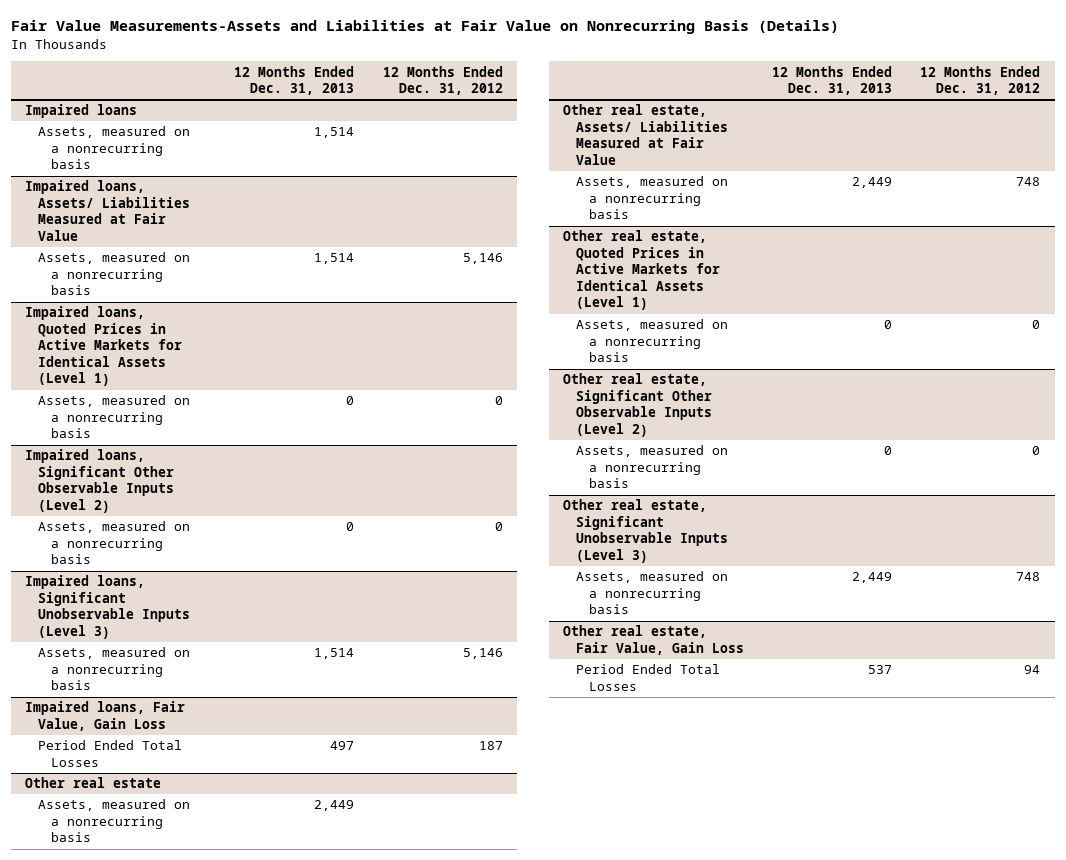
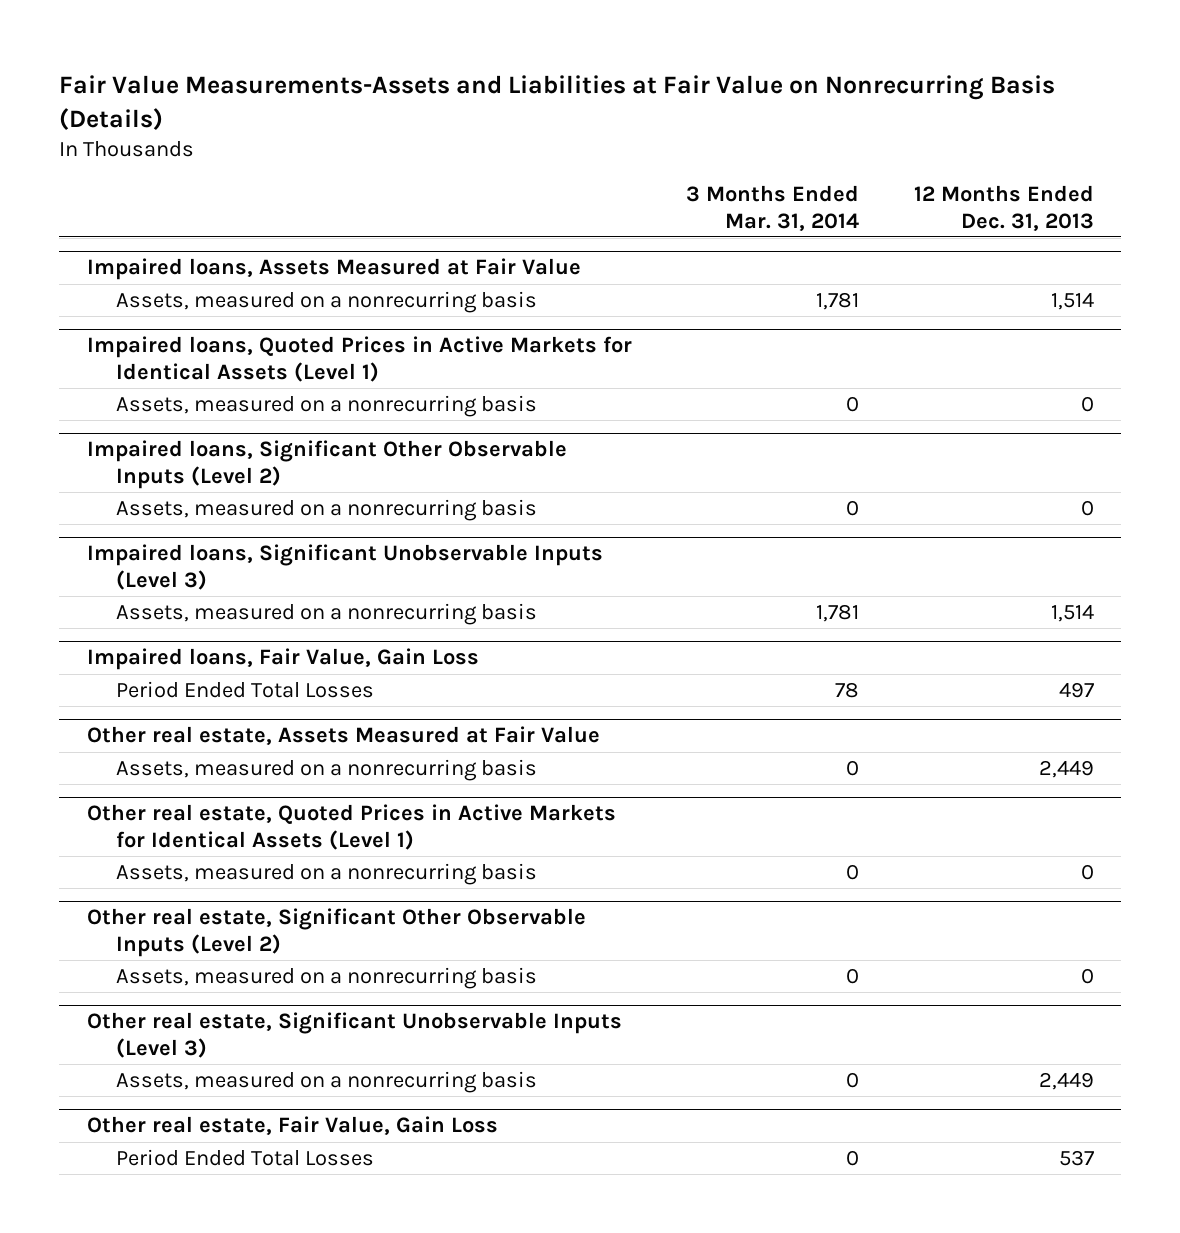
- | 12 Months Ended Dec. 31, 2013 | 12 Months Ended Dec. 31, 2012
+ | 3 Months Ended Mar. 31, 2014 | 12 Months Ended Dec. 31, 2013
- Impaired loans
- Assets, measured on a nonrecurring basis | 1,514 |
- Impaired loans, Assets/ Liabilities Measured at Fair Value
+ Impaired loans, Assets Measured at Fair Value
- Other real estate
- Assets, measured on a nonrecurring basis | 2,449 |
- Other real estate, Assets/ Liabilities Measured at Fair Value
+ Other real estate, Assets Measured at Fair Value

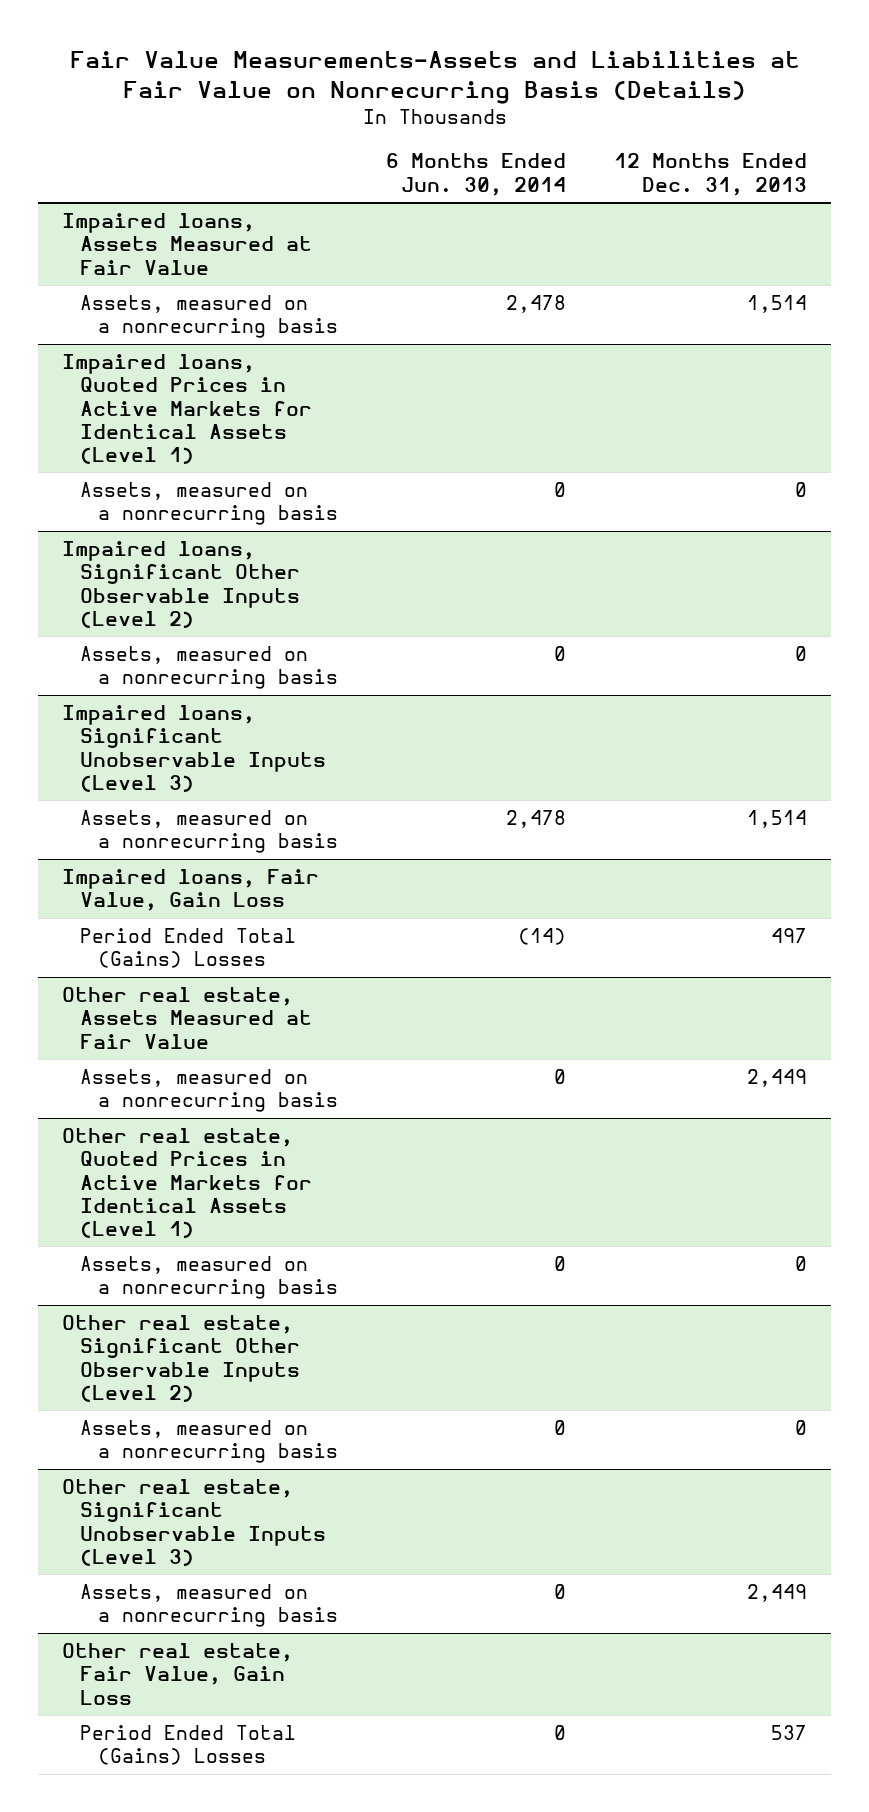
- | 3 Months Ended Mar. 31, 2014 | 12 Months Ended Dec. 31, 2013
+ | 6 Months Ended Jun. 30, 2014 | 12 Months Ended Dec. 31, 2013
@ Impaired loans, Fair Value, Gain Loss
- Period Ended Total Losses | 78 | 497
+ Period Ended Total (Gains) Losses | (14) | 497
@ Other real estate, Fair Value, Gain Loss
- Period Ended Total Losses | 0 | 537
+ Period Ended Total (Gains) Losses | 0 | 537

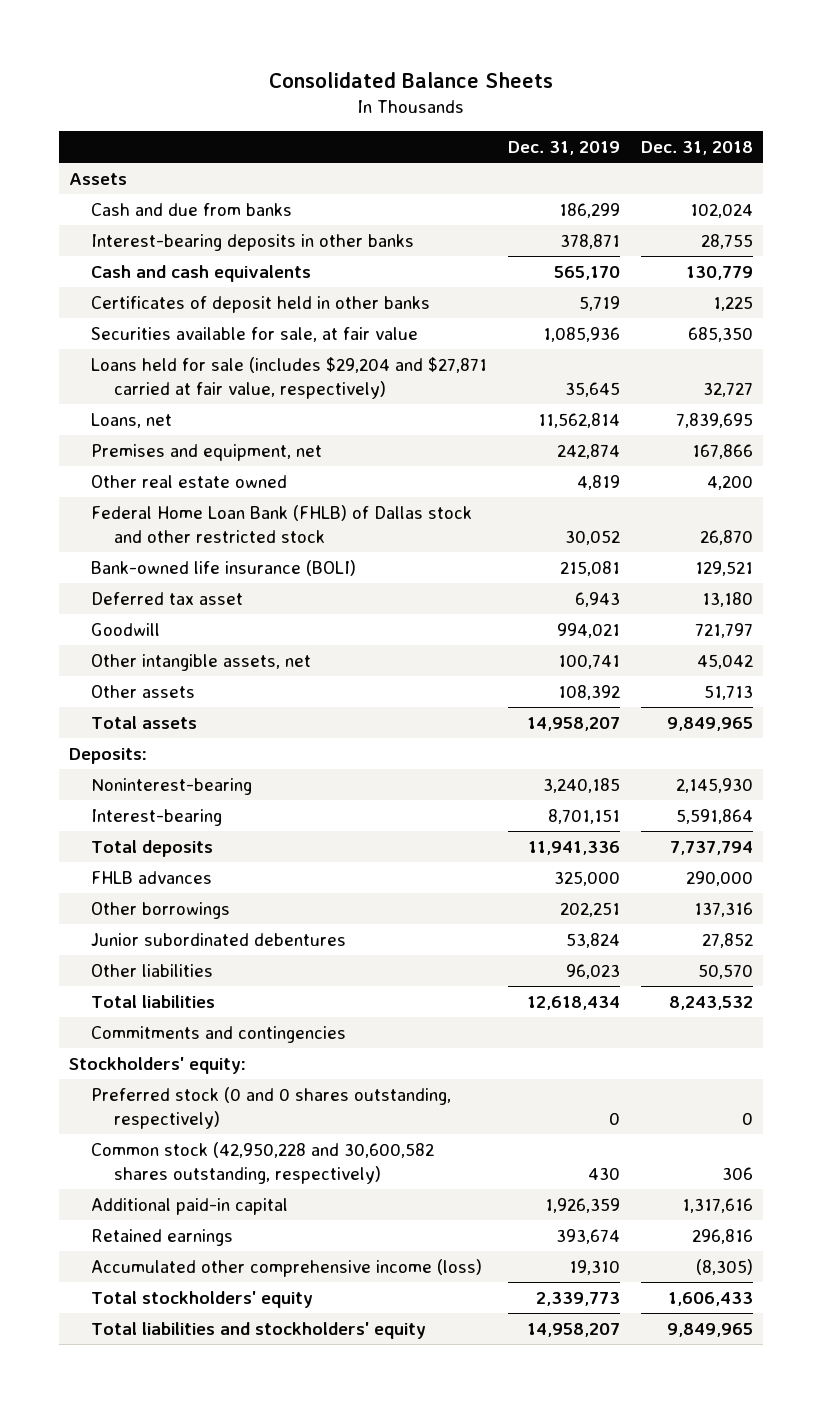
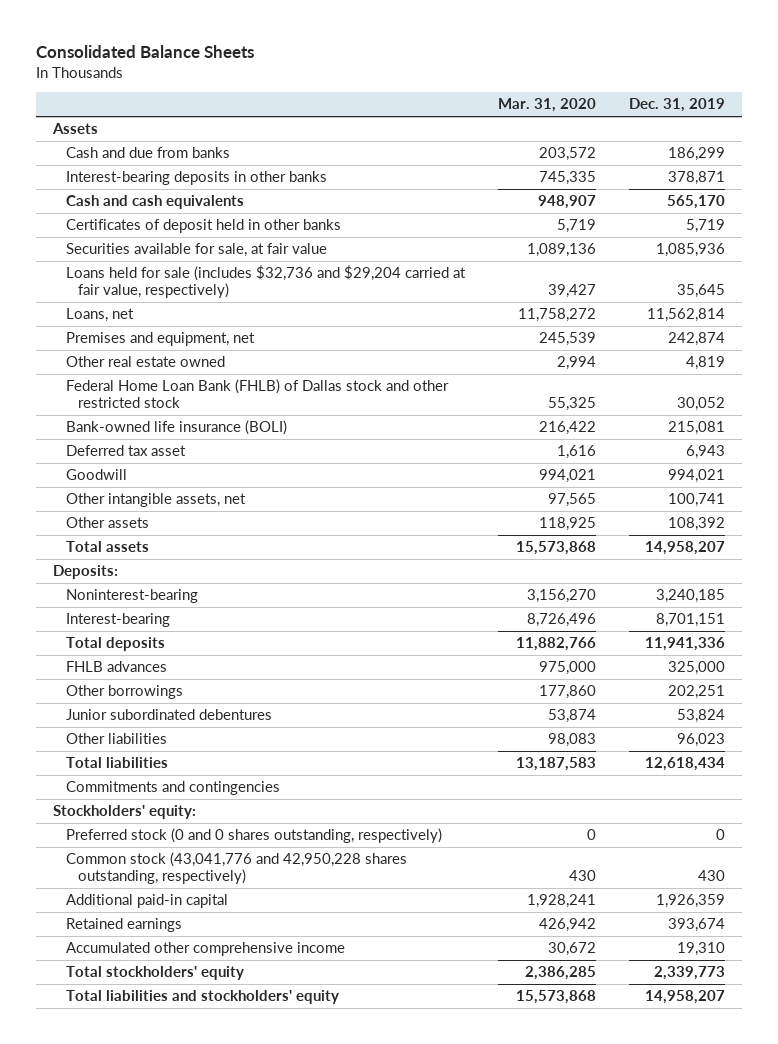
- | Dec. 31, 2019 | Dec. 31, 2018
+ | Mar. 31, 2020 | Dec. 31, 2019
- Loans held for sale (includes $29,204 and $27,871 carried at fair value, respectively) | 35,645 | 32,727
+ Loans held for sale (includes $32,736 and $29,204 carried at fair value, respectively) | 39,427 | 35,645
- Common stock (42,950,228 and 30,600,582 shares outstanding, respectively) | 430 | 306
+ Common stock (43,041,776 and 42,950,228 shares outstanding, respectively) | 430 | 430
- Accumulated other comprehensive income (loss) | 19,310 | (8,305)
+ Accumulated other comprehensive income | 30,672 | 19,310

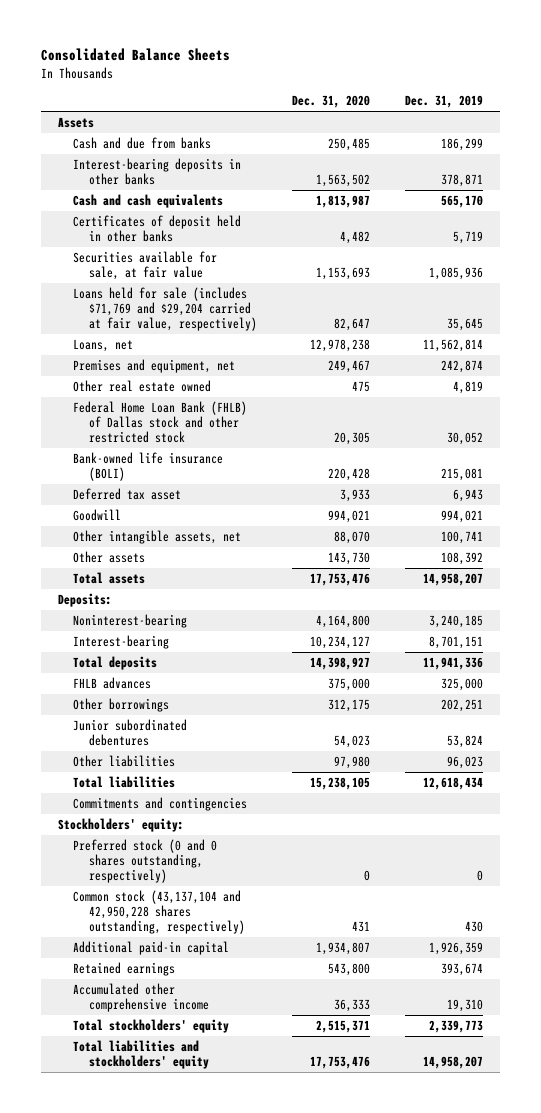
- | Mar. 31, 2020 | Dec. 31, 2019
+ | Dec. 31, 2020 | Dec. 31, 2019
- Loans held for sale (includes $32,736 and $29,204 carried at fair value, respectively) | 39,427 | 35,645
+ Loans held for sale (includes $71,769 and $29,204 carried at fair value, respectively) | 82,647 | 35,645
- Common stock (43,041,776 and 42,950,228 shares outstanding, respectively) | 430 | 430
+ Common stock (43,137,104 and 42,950,228 shares outstanding, respectively) | 431 | 430

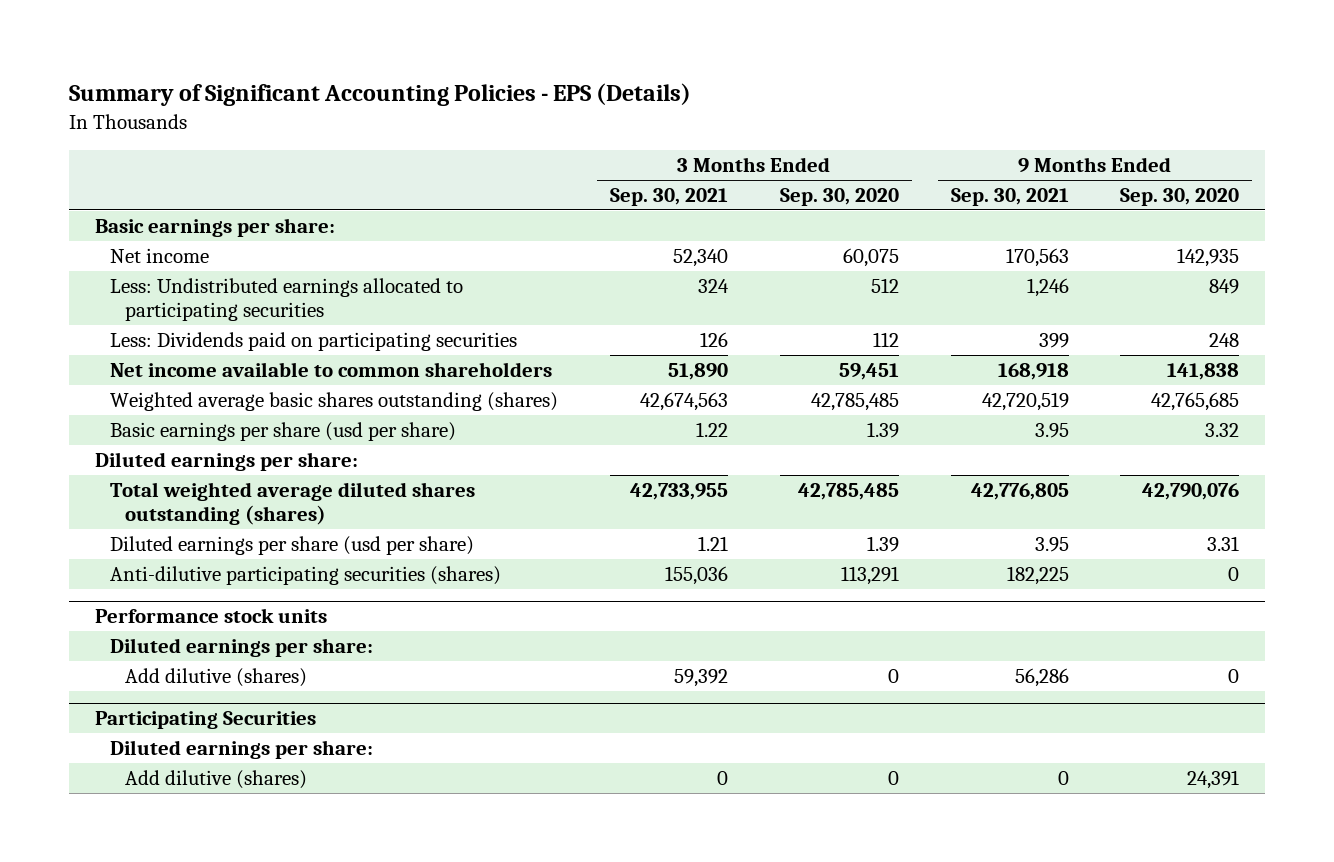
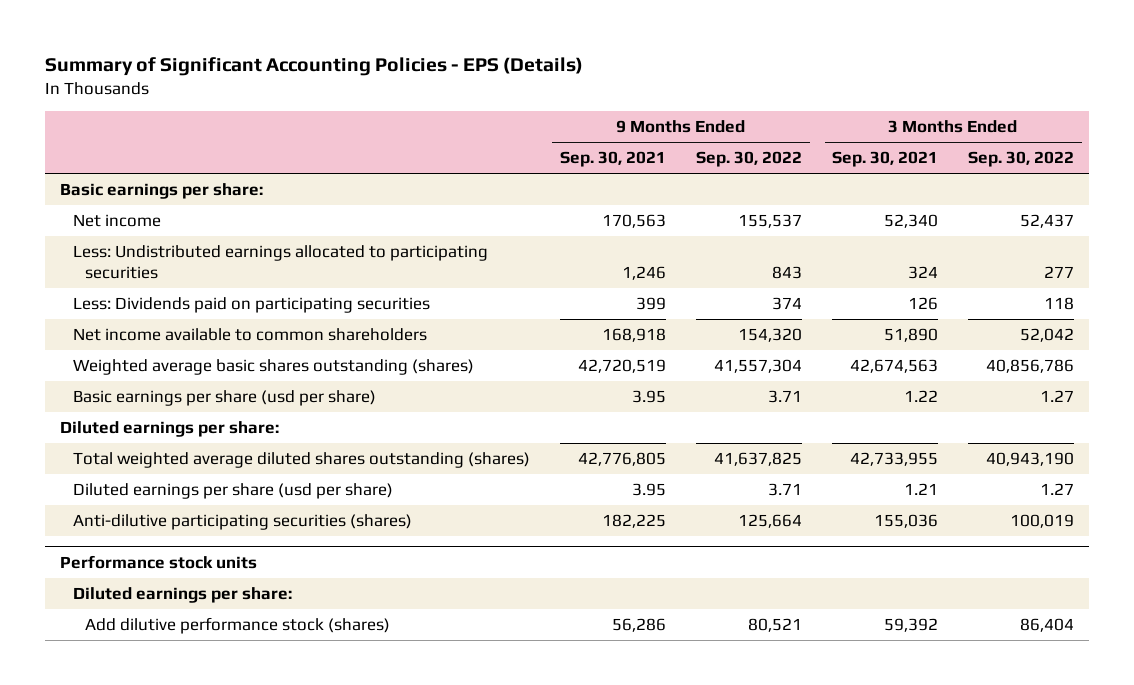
- | 3 Months Ended Sep. 30, 2021 | 3 Months Ended Sep. 30, 2020 | 9 Months Ended Sep. 30, 2021 | 9 Months Ended Sep. 30, 2020
+ | 9 Months Ended Sep. 30, 2021 | 9 Months Ended Sep. 30, 2022 | 3 Months Ended Sep. 30, 2021 | 3 Months Ended Sep. 30, 2022
@ Performance stock units
- Add dilutive (shares) | 59,392 | 0 | 56,286 | 0
- Participating Securities
- Diluted earnings per share:
- Add dilutive (shares) | 0 | 0 | 0 | 24,391
@ Performance stock units
+ Add dilutive performance stock (shares) | 56,286 | 80,521 | 59,392 | 86,404

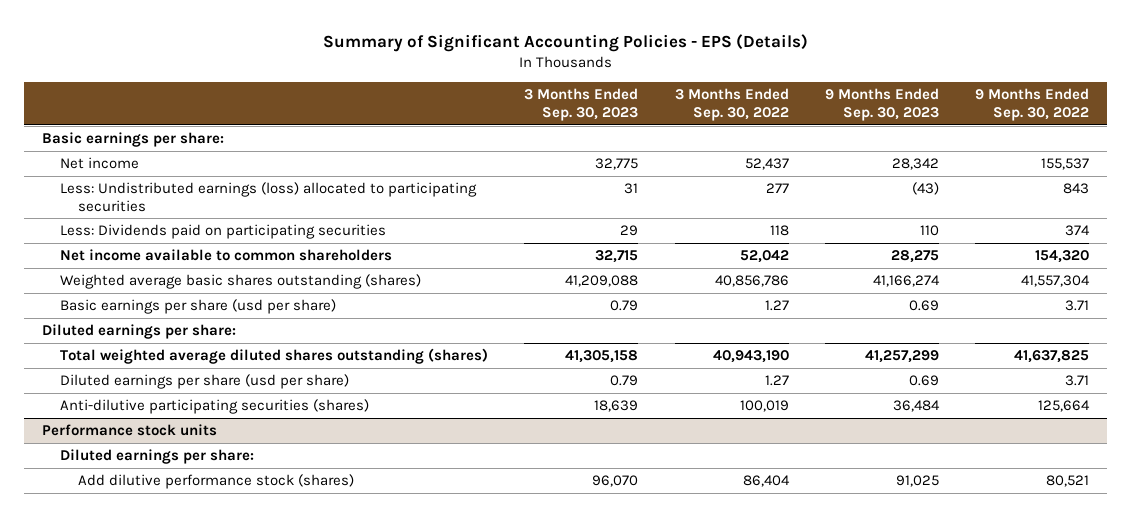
- | 9 Months Ended Sep. 30, 2021 | 9 Months Ended Sep. 30, 2022 | 3 Months Ended Sep. 30, 2021 | 3 Months Ended Sep. 30, 2022
+ | 3 Months Ended Sep. 30, 2023 | 3 Months Ended Sep. 30, 2022 | 9 Months Ended Sep. 30, 2023 | 9 Months Ended Sep. 30, 2022
- Less: Undistributed earnings allocated to participating securities | 1,246 | 843 | 324 | 277
+ Less: Undistributed earnings (loss) allocated to participating securities | 31 | 277 | (43) | 843

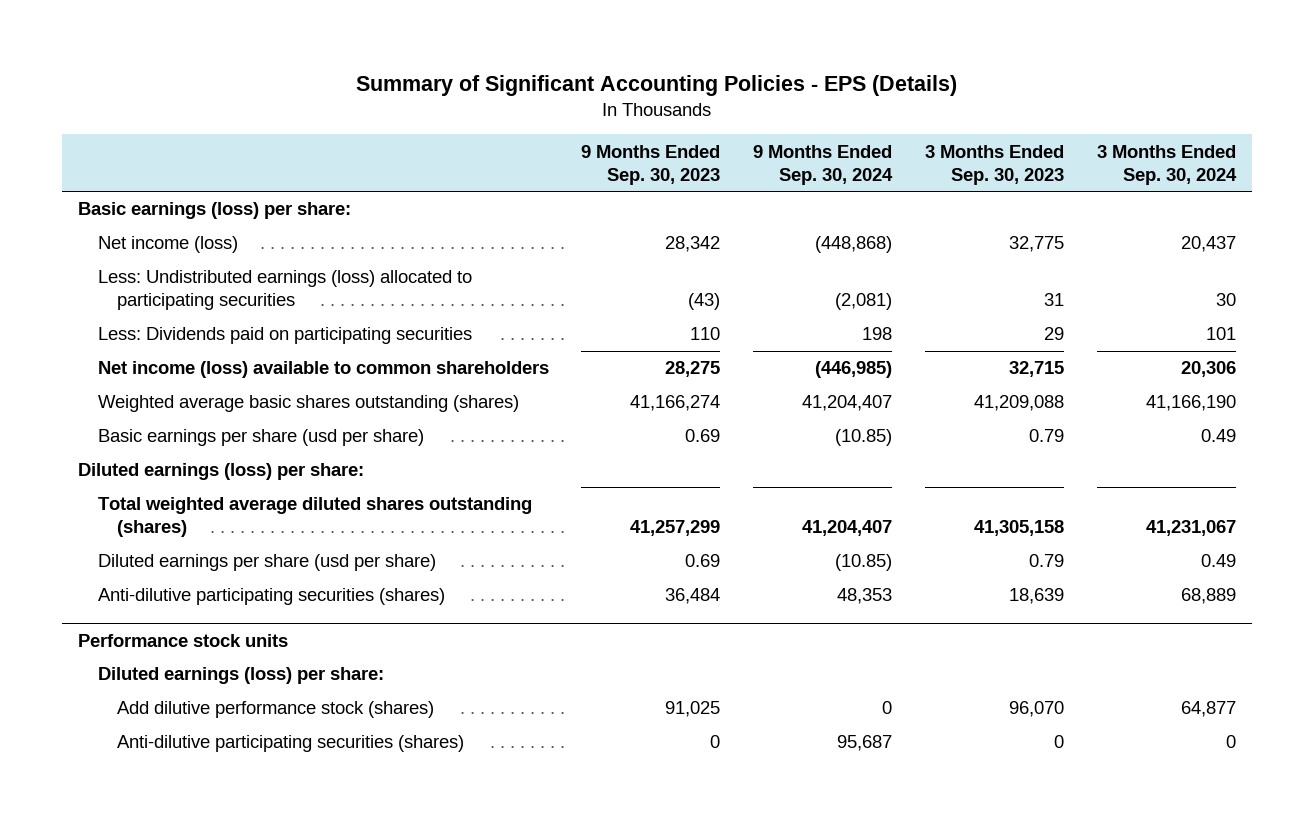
- | 3 Months Ended Sep. 30, 2023 | 3 Months Ended Sep. 30, 2022 | 9 Months Ended Sep. 30, 2023 | 9 Months Ended Sep. 30, 2022
+ | 9 Months Ended Sep. 30, 2023 | 9 Months Ended Sep. 30, 2024 | 3 Months Ended Sep. 30, 2023 | 3 Months Ended Sep. 30, 2024
- Basic earnings per share:
- Net income | 32,775 | 52,437 | 28,342 | 155,537
+ Basic earnings (loss) per share:
+ Net income (loss) | 28,342 | (448,868) | 32,775 | 20,437
- Net income available to common shareholders | 32,715 | 52,042 | 28,275 | 154,320
+ Net income (loss) available to common shareholders | 28,275 | (446,985) | 32,715 | 20,306
- Diluted earnings per share:
+ Diluted earnings (loss) per share:
@ Performance stock units
- Diluted earnings per share:
+ Diluted earnings (loss) per share:
+ Anti-dilutive participating securities (shares) | 0 | 95,687 | 0 | 0

